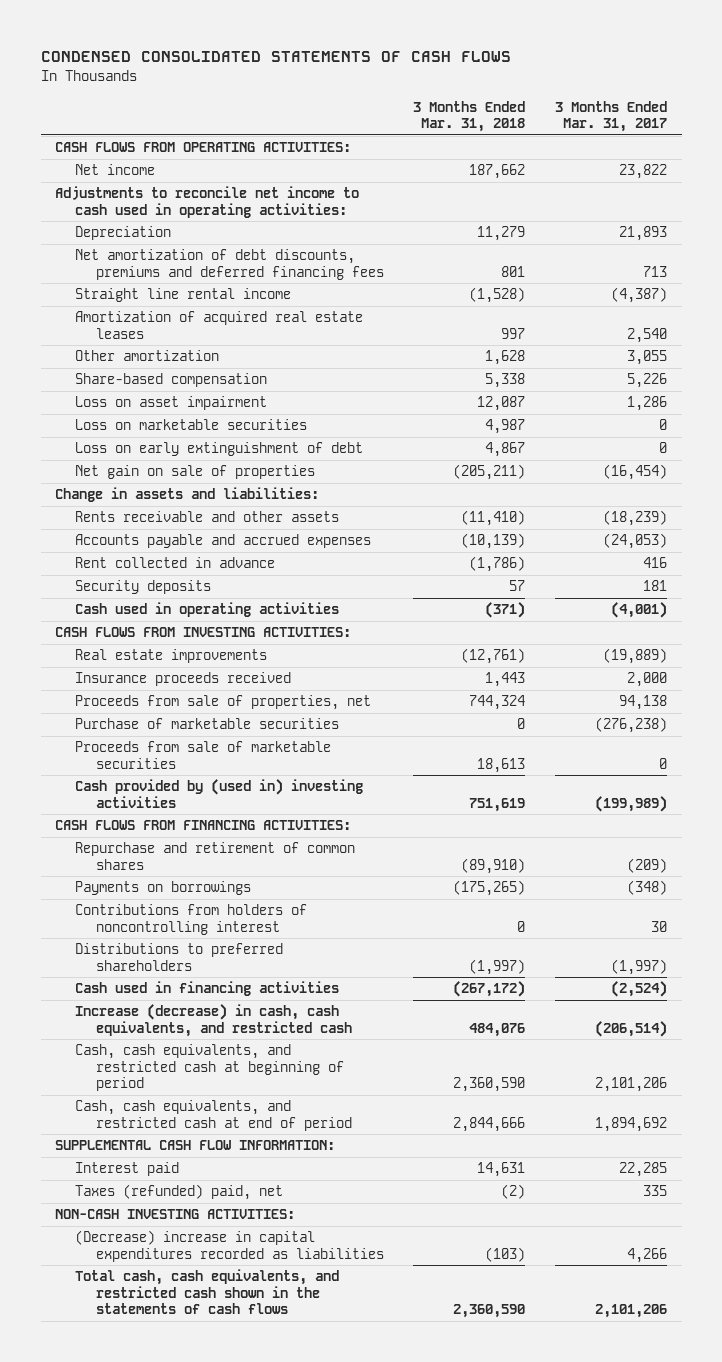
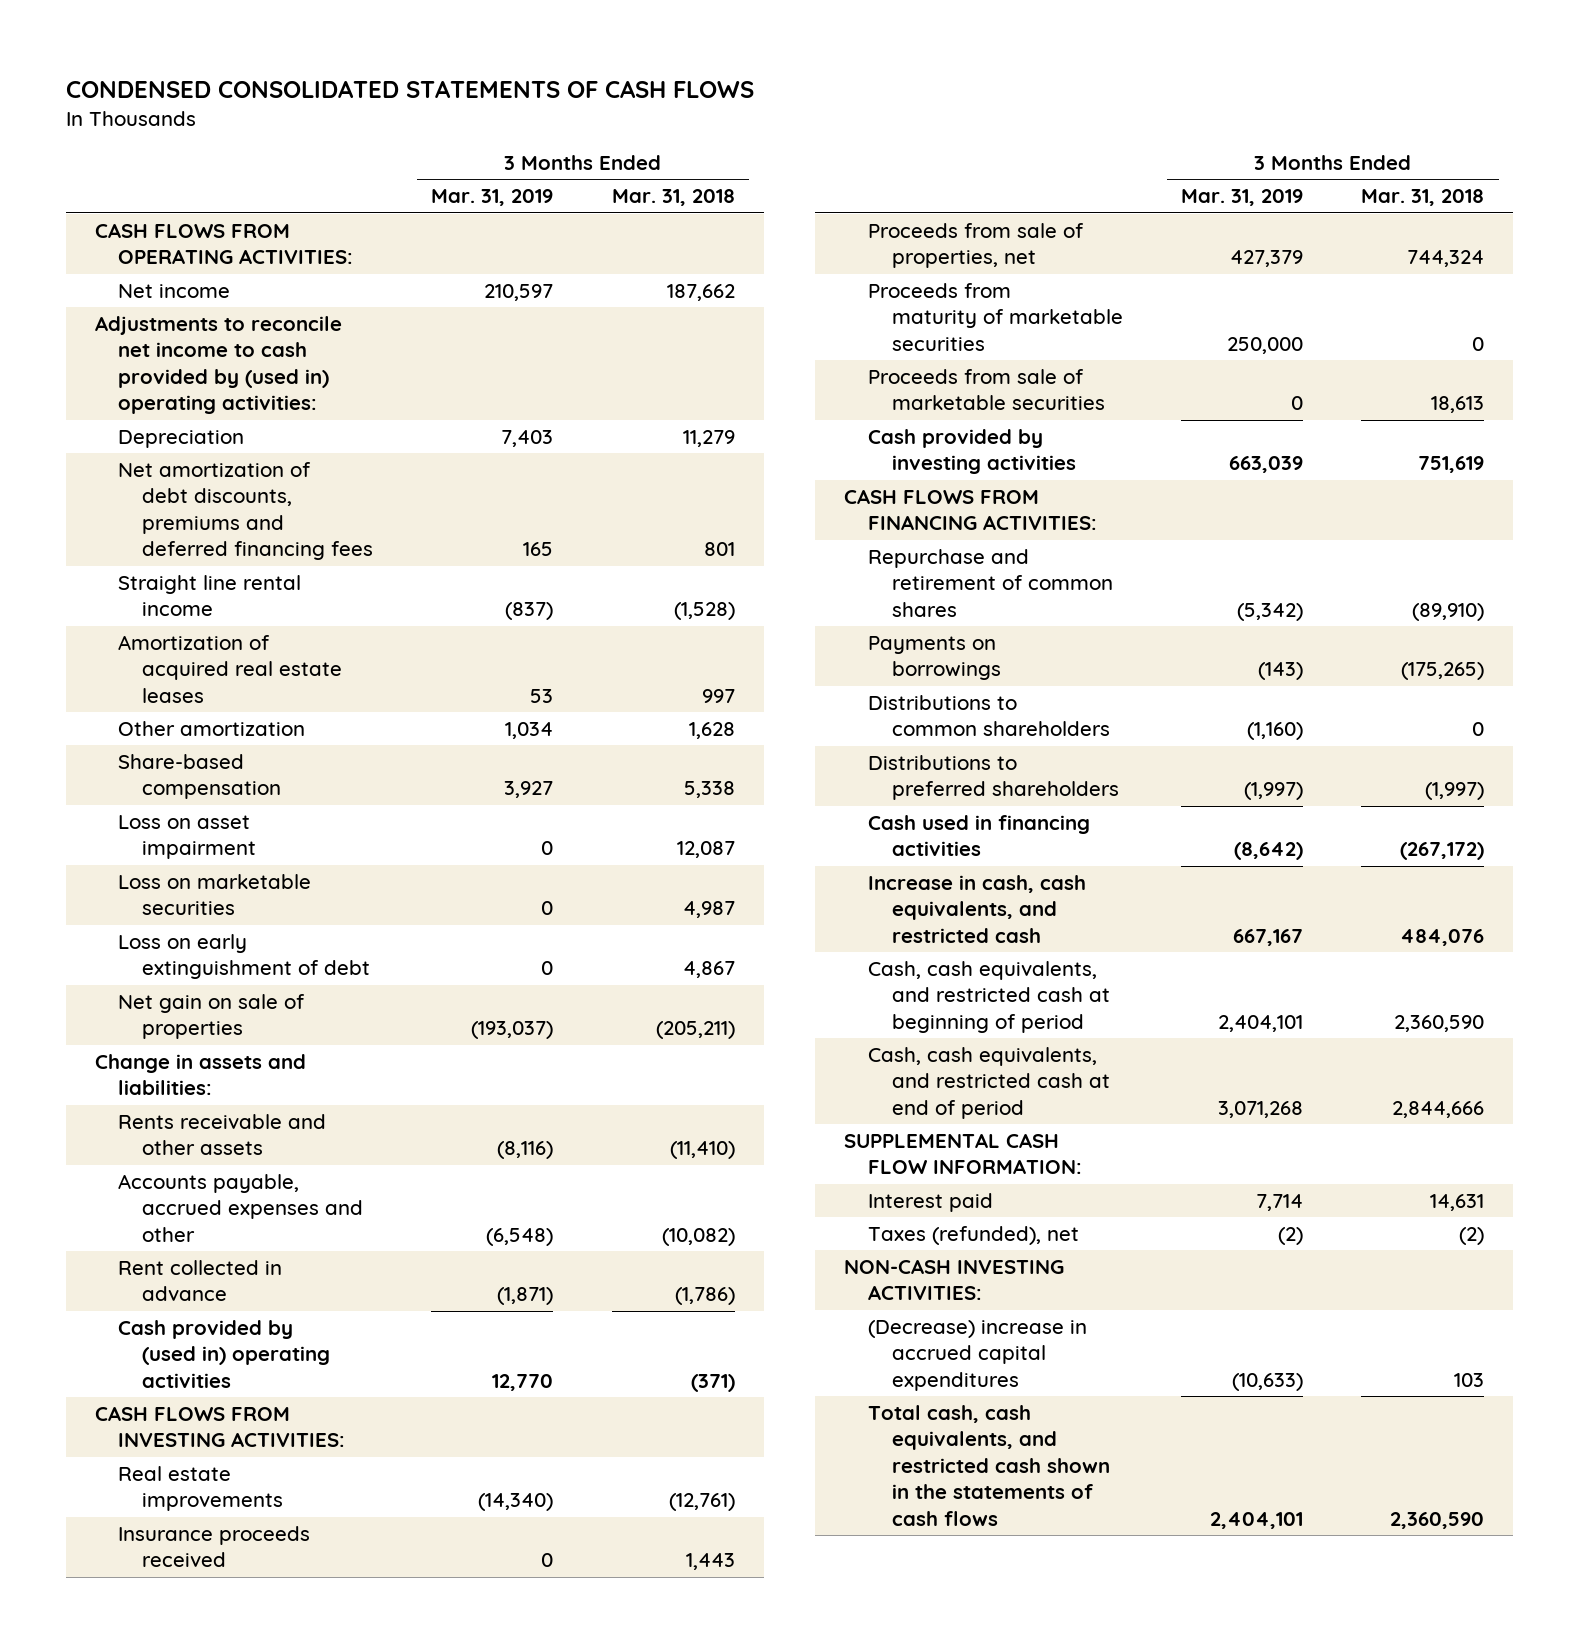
- | 3 Months Ended Mar. 31, 2018 | 3 Months Ended Mar. 31, 2017
+ | 3 Months Ended Mar. 31, 2019 | 3 Months Ended Mar. 31, 2018
- Adjustments to reconcile net income to cash used in operating activities:
+ Adjustments to reconcile net income to cash provided by (used in) operating activities:
- Accounts payable and accrued expenses | (10,139) | (24,053)
+ Accounts payable, accrued expenses and other | (6,548) | (10,082)
- Security deposits | 57 | 181
- Cash used in operating activities | (371) | (4,001)
+ Cash provided by (used in) operating activities | 12,770 | (371)
- Purchase of marketable securities | 0 | (276,238)
+ Proceeds from maturity of marketable securities | 250,000 | 0
- Cash provided by (used in) investing activities | 751,619 | (199,989)
+ Cash provided by investing activities | 663,039 | 751,619
- Contributions from holders of noncontrolling interest | 0 | 30
+ Distributions to common shareholders | (1,160) | 0
- Increase (decrease) in cash, cash equivalents, and restricted cash | 484,076 | (206,514)
+ Increase in cash, cash equivalents, and restricted cash | 667,167 | 484,076
- Taxes (refunded) paid, net | (2) | 335
+ Taxes (refunded), net | (2) | (2)
- (Decrease) increase in capital expenditures recorded as liabilities | (103) | 4,266
+ (Decrease) increase in accrued capital expenditures | (10,633) | 103

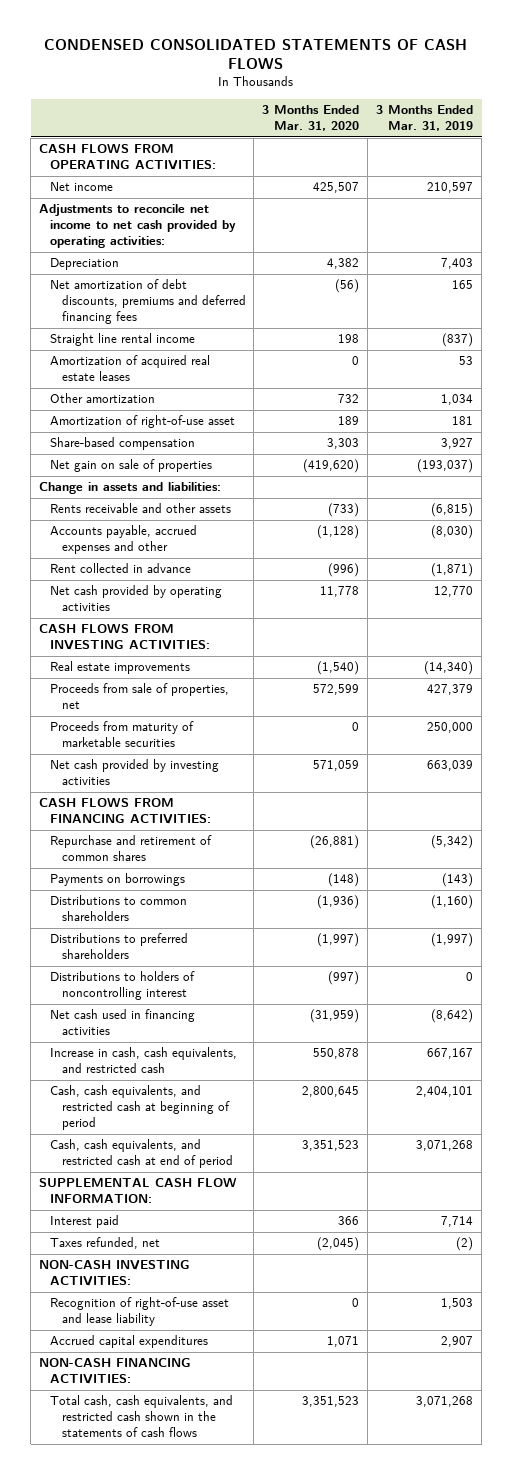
- | 3 Months Ended Mar. 31, 2019 | 3 Months Ended Mar. 31, 2018
+ | 3 Months Ended Mar. 31, 2020 | 3 Months Ended Mar. 31, 2019
- Adjustments to reconcile net income to cash provided by (used in) operating activities:
+ Adjustments to reconcile net income to net cash provided by operating activities:
+ Amortization of right-of-use asset | 189 | 181
- Loss on asset impairment | 0 | 12,087
- Loss on marketable securities | 0 | 4,987
- Loss on early extinguishment of debt | 0 | 4,867
- Rents receivable and other assets | (8,116) | (11,410)
- Accounts payable, accrued expenses and other | (6,548) | (10,082)
+ Rents receivable and other assets | (733) | (6,815)
+ Accounts payable, accrued expenses and other | (1,128) | (8,030)
- Cash provided by (used in) operating activities | 12,770 | (371)
+ Net cash provided by operating activities | 11,778 | 12,770
- Insurance proceeds received | 0 | 1,443
- Proceeds from sale of marketable securities | 0 | 18,613
- Cash provided by investing activities | 663,039 | 751,619
+ Net cash provided by investing activities | 571,059 | 663,039
- Cash used in financing activities | (8,642) | (267,172)
+ Distributions to holders of noncontrolling interest | (997) | 0
+ Net cash used in financing activities | (31,959) | (8,642)
- Taxes (refunded), net | (2) | (2)
+ Taxes refunded, net | (2,045) | (2)
- (Decrease) increase in accrued capital expenditures | (10,633) | 103
- Total cash, cash equivalents, and restricted cash shown in the statements of cash flows | 2,404,101 | 2,360,590
+ Recognition of right-of-use asset and lease liability | 0 | 1,503
+ Accrued capital expenditures | 1,071 | 2,907
+ NON-CASH FINANCING ACTIVITIES:
+ Total cash, cash equivalents, and restricted cash shown in the statements of cash flows | 3,351,523 | 3,071,268

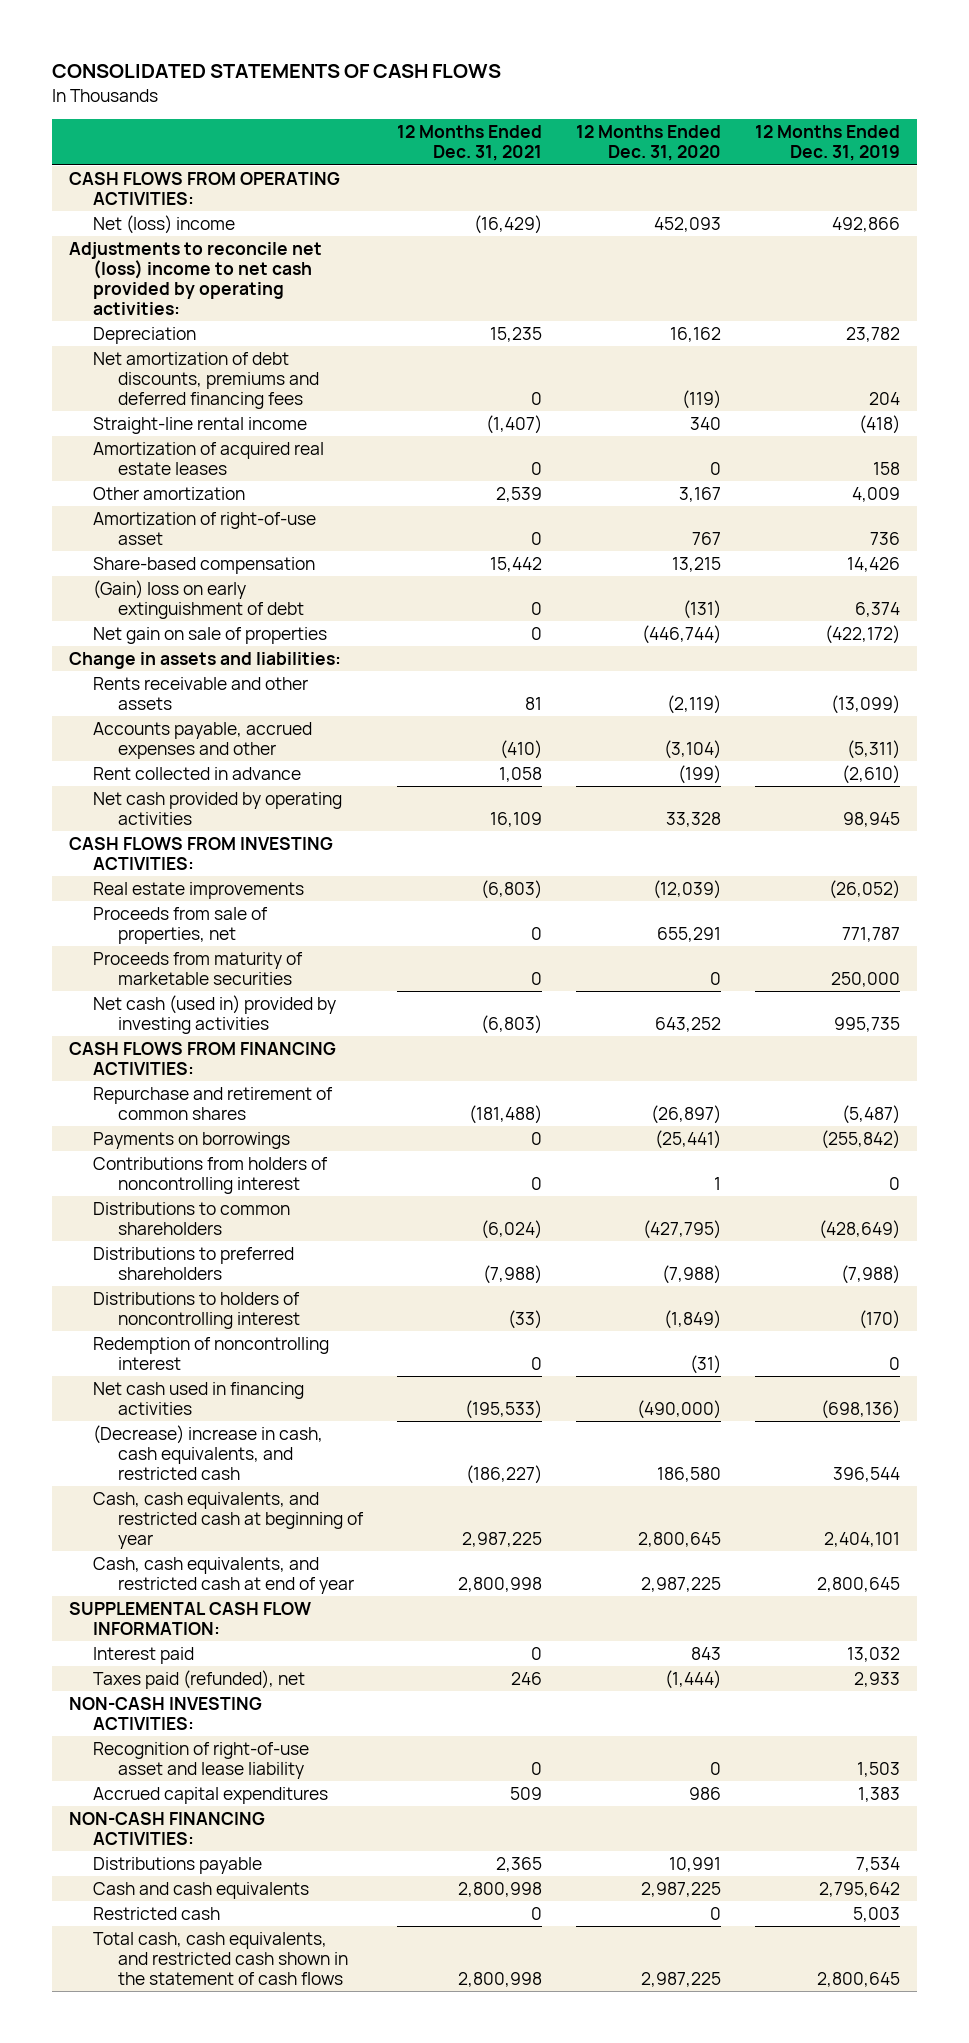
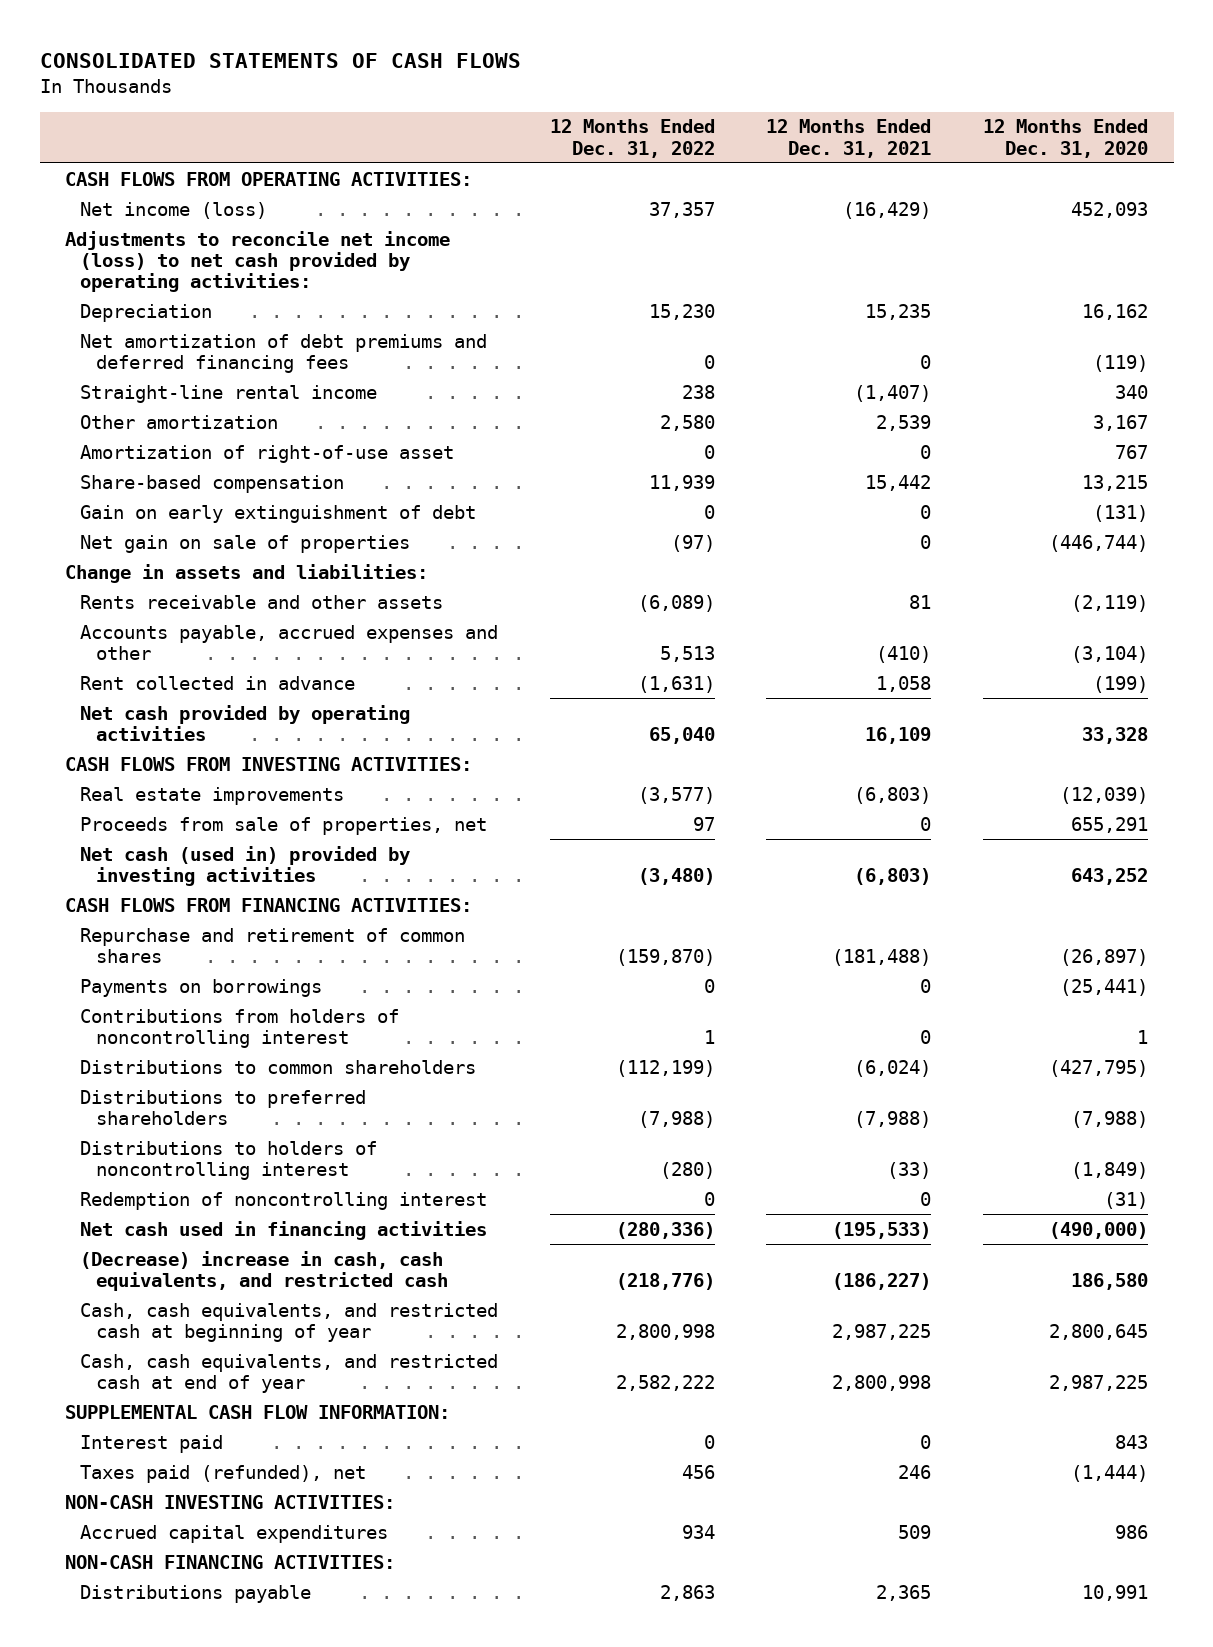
- | 12 Months Ended Dec. 31, 2021 | 12 Months Ended Dec. 31, 2020 | 12 Months Ended Dec. 31, 2019
+ | 12 Months Ended Dec. 31, 2022 | 12 Months Ended Dec. 31, 2021 | 12 Months Ended Dec. 31, 2020
- Net (loss) income | (16,429) | 452,093 | 492,866
- Adjustments to reconcile net (loss) income to net cash provided by operating activities:
+ Net income (loss) | 37,357 | (16,429) | 452,093
+ Adjustments to reconcile net income (loss) to net cash provided by operating activities:
- Net amortization of debt discounts, premiums and deferred financing fees | 0 | (119) | 204
+ Net amortization of debt premiums and deferred financing fees | 0 | 0 | (119)
- Amortization of acquired real estate leases | 0 | 0 | 158
- (Gain) loss on early extinguishment of debt | 0 | (131) | 6,374
+ Gain on early extinguishment of debt | 0 | 0 | (131)
- Proceeds from maturity of marketable securities | 0 | 0 | 250,000
- Recognition of right-of-use asset and lease liability | 0 | 0 | 1,503
- Cash and cash equivalents | 2,800,998 | 2,987,225 | 2,795,642
- Restricted cash | 0 | 0 | 5,003
- Total cash, cash equivalents, and restricted cash shown in the statement of cash flows | 2,800,998 | 2,987,225 | 2,800,645

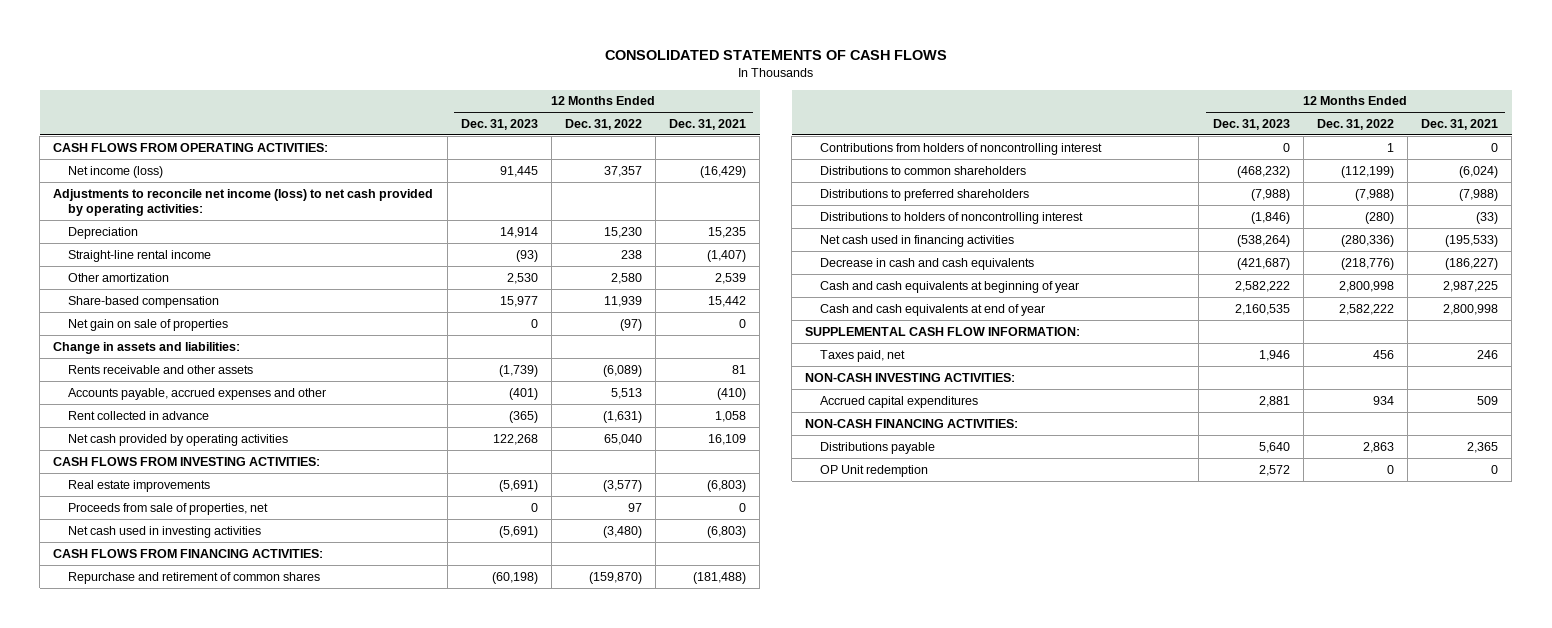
- | 12 Months Ended Dec. 31, 2022 | 12 Months Ended Dec. 31, 2021 | 12 Months Ended Dec. 31, 2020
+ | 12 Months Ended Dec. 31, 2023 | 12 Months Ended Dec. 31, 2022 | 12 Months Ended Dec. 31, 2021
- Net amortization of debt premiums and deferred financing fees | 0 | 0 | (119)
- Amortization of right-of-use asset | 0 | 0 | 767
- Gain on early extinguishment of debt | 0 | 0 | (131)
- Net cash (used in) provided by investing activities | (3,480) | (6,803) | 643,252
+ Net cash used in investing activities | (5,691) | (3,480) | (6,803)
- Payments on borrowings | 0 | 0 | (25,441)
- Redemption of noncontrolling interest | 0 | 0 | (31)
- (Decrease) increase in cash, cash equivalents, and restricted cash | (218,776) | (186,227) | 186,580
- Cash, cash equivalents, and restricted cash at beginning of year | 2,800,998 | 2,987,225 | 2,800,645
- Cash, cash equivalents, and restricted cash at end of year | 2,582,222 | 2,800,998 | 2,987,225
+ Decrease in cash and cash equivalents | (421,687) | (218,776) | (186,227)
+ Cash and cash equivalents at beginning of year | 2,582,222 | 2,800,998 | 2,987,225
+ Cash and cash equivalents at end of year | 2,160,535 | 2,582,222 | 2,800,998
- Interest paid | 0 | 0 | 843
- Taxes paid (refunded), net | 456 | 246 | (1,444)
+ Taxes paid, net | 1,946 | 456 | 246
+ OP Unit redemption | 2,572 | 0 | 0

